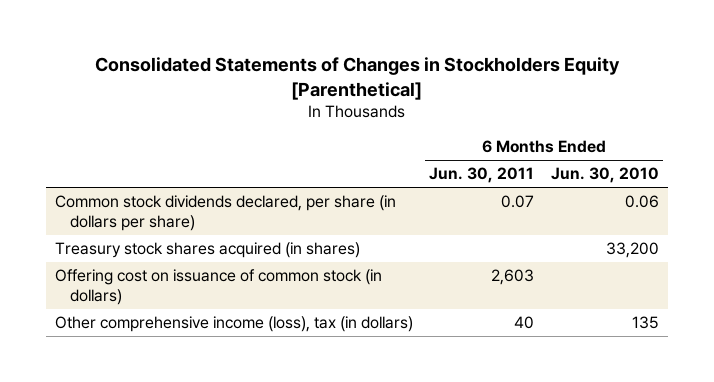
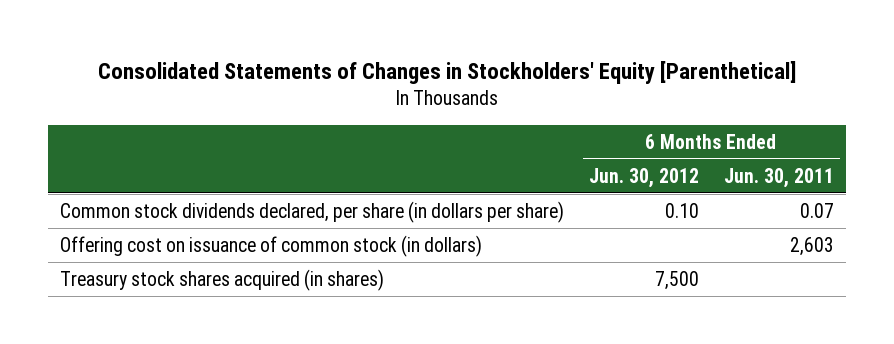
- Consolidated Statements of Changes in Stockholders Equity [Parenthetical]
+ Consolidated Statements of Changes in Stockholders' Equity [Parenthetical]
- | 6 Months Ended Jun. 30, 2011 | 6 Months Ended Jun. 30, 2010
+ | 6 Months Ended Jun. 30, 2012 | 6 Months Ended Jun. 30, 2011
- Other comprehensive income (loss), tax (in dollars) | 40 | 135
moved down: Treasury stock shares acquired (in shares) | 7,500 |

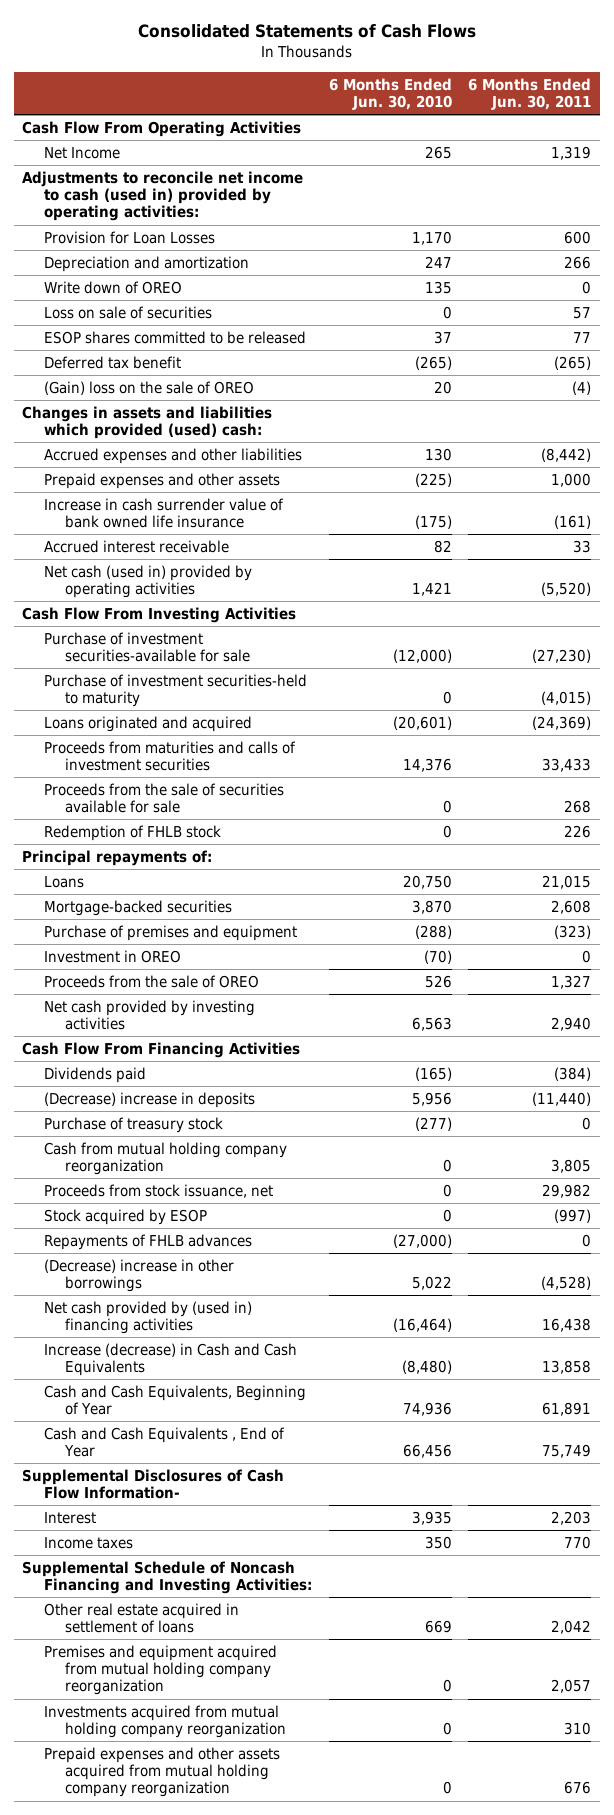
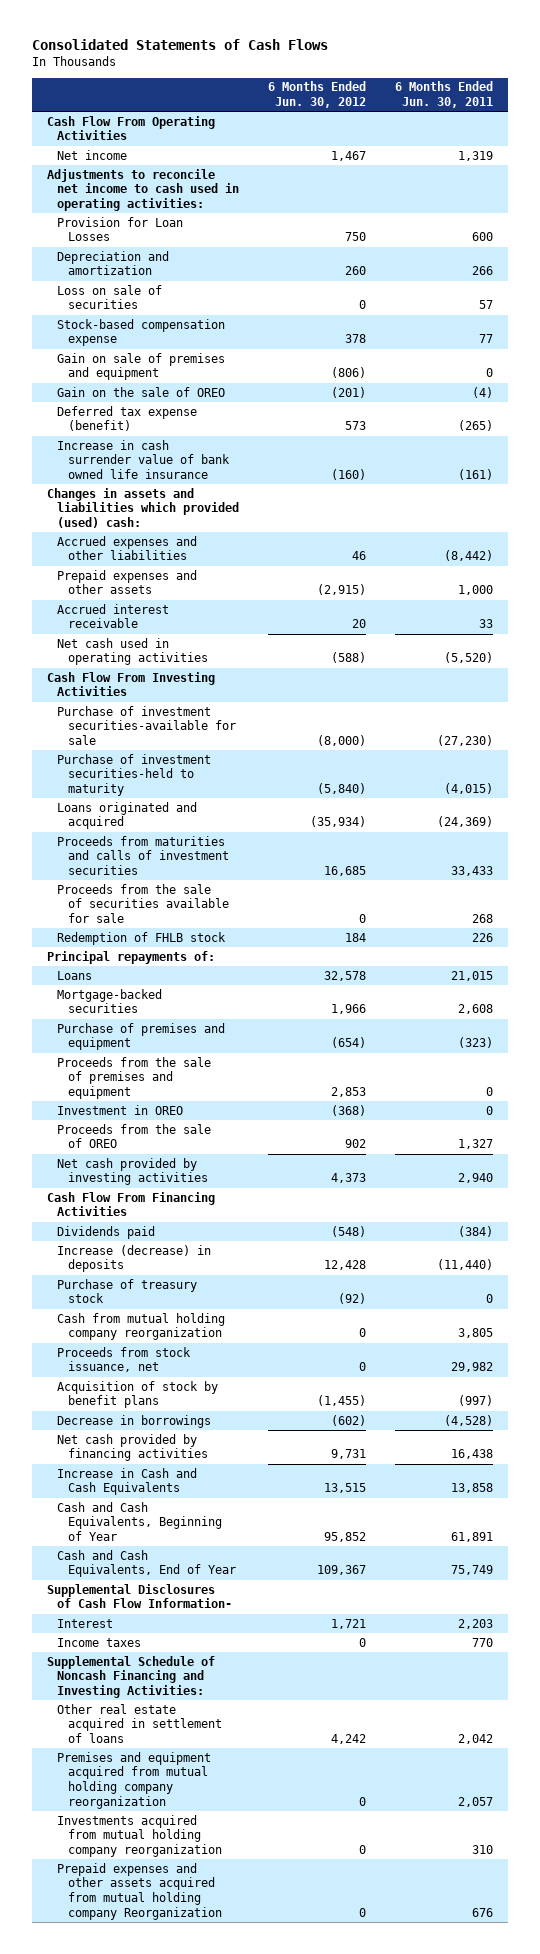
- | 6 Months Ended Jun. 30, 2010 | 6 Months Ended Jun. 30, 2011
+ | 6 Months Ended Jun. 30, 2012 | 6 Months Ended Jun. 30, 2011
- Net Income | 265 | 1,319
- Adjustments to reconcile net income to cash (used in) provided by operating activities:
+ Net income | 1,467 | 1,319
+ Adjustments to reconcile net income to cash used in operating activities:
- Write down of OREO | 135 | 0
- ESOP shares committed to be released | 37 | 77
- Deferred tax benefit | (265) | (265)
- (Gain) loss on the sale of OREO | 20 | (4)
+ Stock-based compensation expense | 378 | 77
+ Gain on sale of premises and equipment | (806) | 0
+ Gain on the sale of OREO | (201) | (4)
+ Deferred tax expense (benefit) | 573 | (265)
moved up: Increase in cash surrender value of bank owned life insurance | (160) | (161)
- Net cash (used in) provided by operating activities | 1,421 | (5,520)
+ Net cash used in operating activities | (588) | (5,520)
+ Proceeds from the sale of premises and equipment | 2,853 | 0
- (Decrease) increase in deposits | 5,956 | (11,440)
+ Increase (decrease) in deposits | 12,428 | (11,440)
- Stock acquired by ESOP | 0 | (997)
- Repayments of FHLB advances | (27,000) | 0
- (Decrease) increase in other borrowings | 5,022 | (4,528)
- Net cash provided by (used in) financing activities | (16,464) | 16,438
- Increase (decrease) in Cash and Cash Equivalents | (8,480) | 13,858
+ Acquisition of stock by benefit plans | (1,455) | (997)
+ Decrease in borrowings | (602) | (4,528)
+ Net cash provided by financing activities | 9,731 | 16,438
+ Increase in Cash and Cash Equivalents | 13,515 | 13,858
- Cash and Cash Equivalents , End of Year | 66,456 | 75,749
+ Cash and Cash Equivalents, End of Year | 109,367 | 75,749
- Prepaid expenses and other assets acquired from mutual holding company reorganization | 0 | 676
+ Prepaid expenses and other assets acquired from mutual holding company Reorganization | 0 | 676

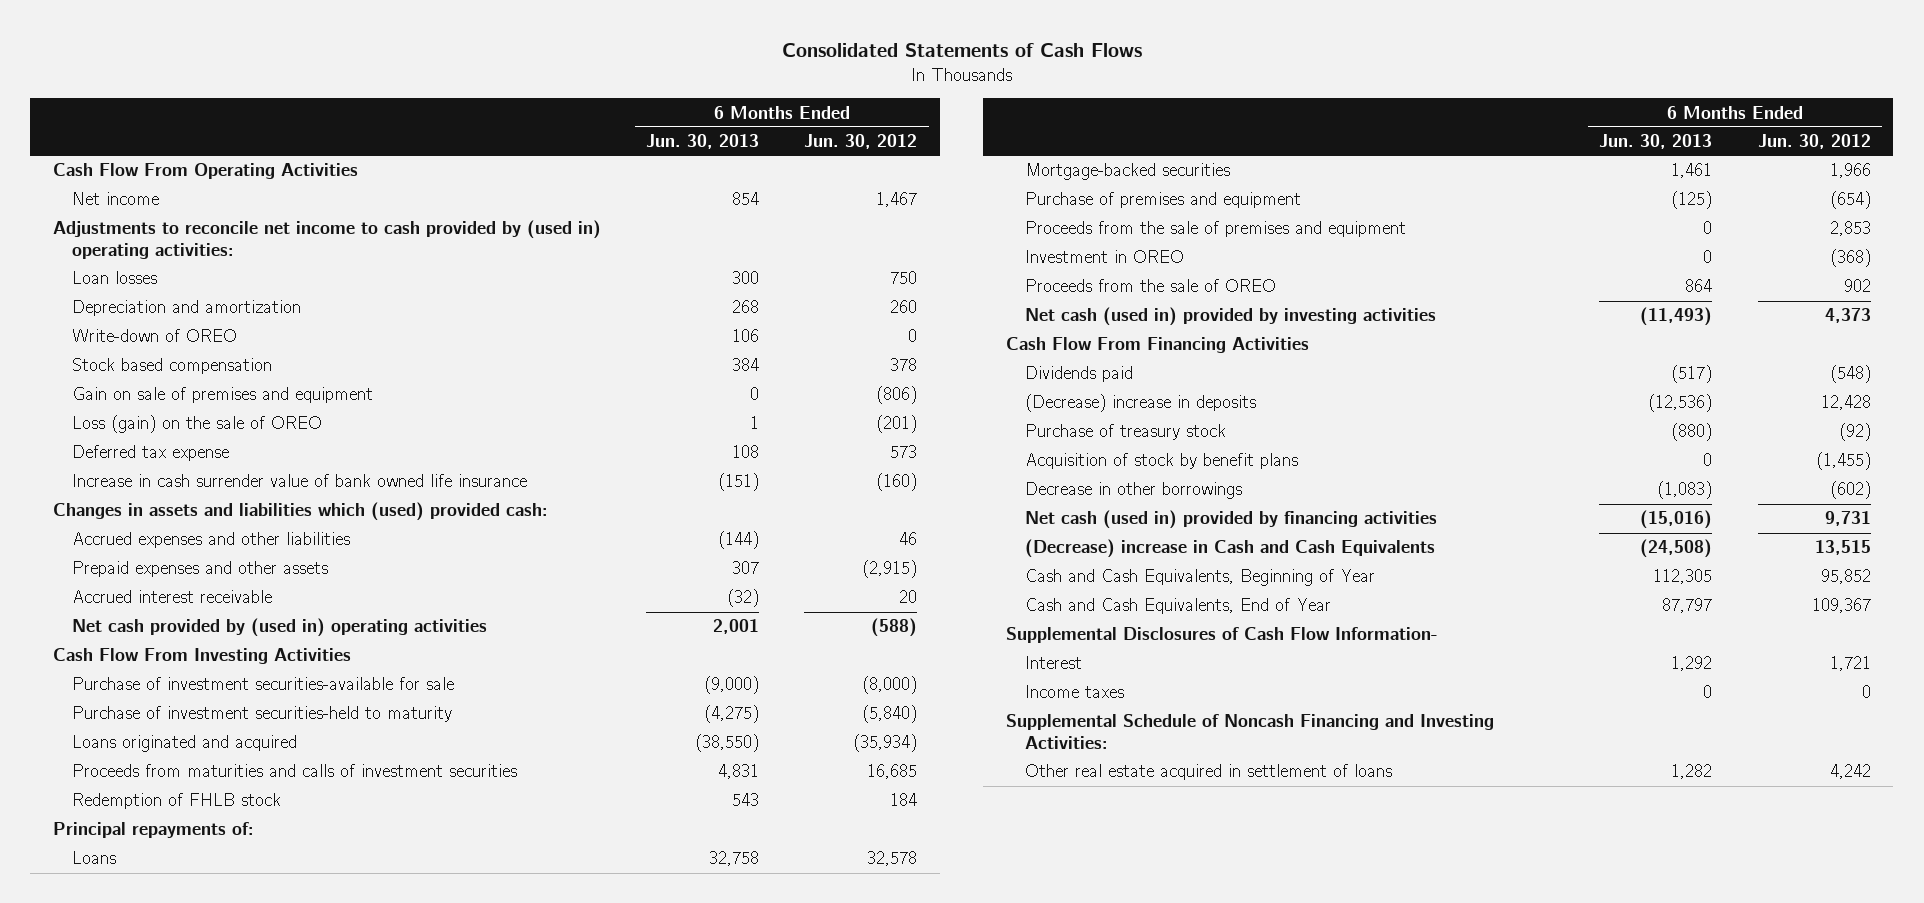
- | 6 Months Ended Jun. 30, 2012 | 6 Months Ended Jun. 30, 2011
+ | 6 Months Ended Jun. 30, 2013 | 6 Months Ended Jun. 30, 2012
- Adjustments to reconcile net income to cash used in operating activities:
- Provision for Loan Losses | 750 | 600
+ Adjustments to reconcile net income to cash provided by (used in) operating activities:
+ Loan losses | 300 | 750
- Loss on sale of securities | 0 | 57
- Stock-based compensation expense | 378 | 77
+ Write-down of OREO | 106 | 0
+ Stock based compensation | 384 | 378
- Gain on the sale of OREO | (201) | (4)
- Deferred tax expense (benefit) | 573 | (265)
+ Loss (gain) on the sale of OREO | 1 | (201)
+ Deferred tax expense | 108 | 573
- Changes in assets and liabilities which provided (used) cash:
+ Changes in assets and liabilities which (used) provided cash:
- Net cash used in operating activities | (588) | (5,520)
+ Net cash provided by (used in) operating activities | 2,001 | (588)
- Proceeds from the sale of securities available for sale | 0 | 268
- Net cash provided by investing activities | 4,373 | 2,940
+ Net cash (used in) provided by investing activities | (11,493) | 4,373
- Increase (decrease) in deposits | 12,428 | (11,440)
+ (Decrease) increase in deposits | (12,536) | 12,428
- Cash from mutual holding company reorganization | 0 | 3,805
- Proceeds from stock issuance, net | 0 | 29,982
- Decrease in borrowings | (602) | (4,528)
- Net cash provided by financing activities | 9,731 | 16,438
- Increase in Cash and Cash Equivalents | 13,515 | 13,858
+ Decrease in other borrowings | (1,083) | (602)
+ Net cash (used in) provided by financing activities | (15,016) | 9,731
+ (Decrease) increase in Cash and Cash Equivalents | (24,508) | 13,515
- Premises and equipment acquired from mutual holding company reorganization | 0 | 2,057
- Investments acquired from mutual holding company reorganization | 0 | 310
- Prepaid expenses and other assets acquired from mutual holding company Reorganization | 0 | 676

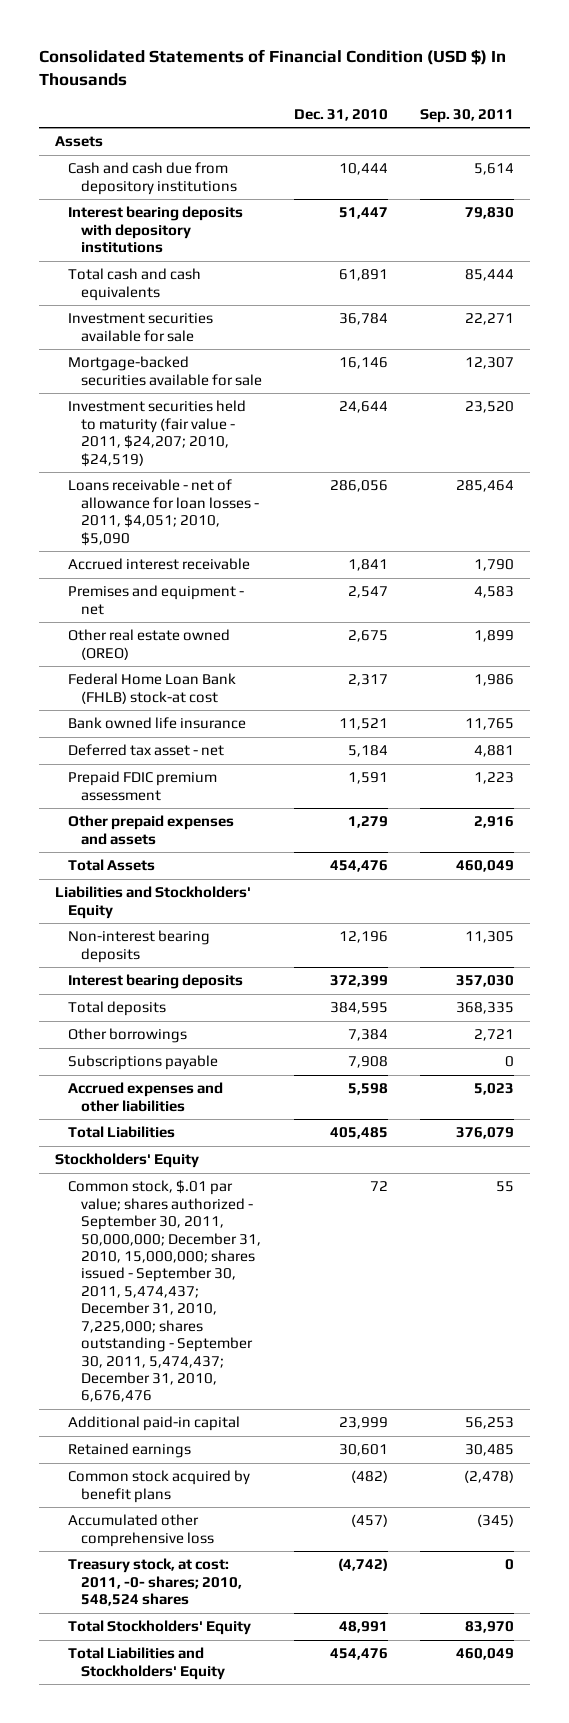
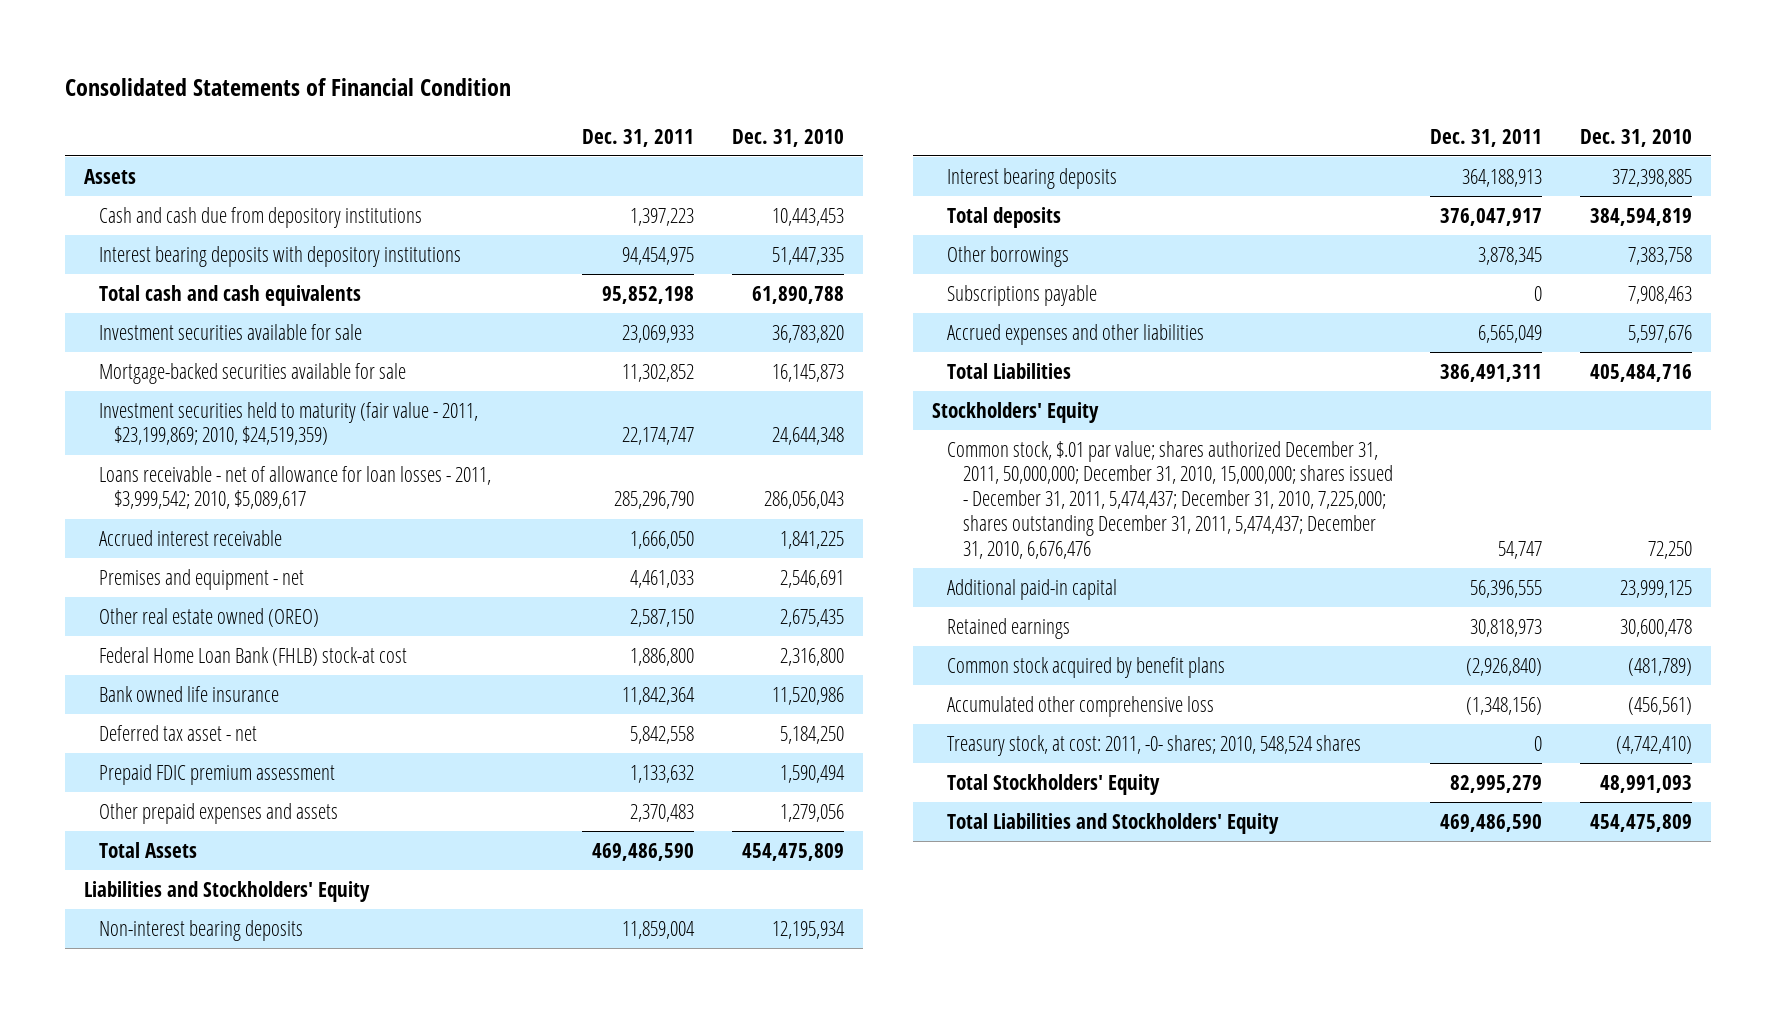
- Consolidated Statements of Financial Condition (USD $) In Thousands
+ Consolidated Statements of Financial Condition
- | Dec. 31, 2010 | Sep. 30, 2011
+ | Dec. 31, 2011 | Dec. 31, 2010
- Cash and cash due from depository institutions | 10,444 | 5,614
- Interest bearing deposits with depository institutions | 51,447 | 79,830
- Total cash and cash equivalents | 61,891 | 85,444
- Investment securities available for sale | 36,784 | 22,271
- Mortgage-backed securities available for sale | 16,146 | 12,307
- Investment securities held to maturity (fair value - 2011, $24,207; 2010, $24,519) | 24,644 | 23,520
- Loans receivable - net of allowance for loan losses - 2011, $4,051; 2010, $5,090 | 286,056 | 285,464
- Accrued interest receivable | 1,841 | 1,790
- Premises and equipment - net | 2,547 | 4,583
- Other real estate owned (OREO) | 2,675 | 1,899
- Federal Home Loan Bank (FHLB) stock-at cost | 2,317 | 1,986
- Bank owned life insurance | 11,521 | 11,765
- Deferred tax asset - net | 5,184 | 4,881
- Prepaid FDIC premium assessment | 1,591 | 1,223
- Other prepaid expenses and assets | 1,279 | 2,916
- Total Assets | 454,476 | 460,049
+ Cash and cash due from depository institutions | 1,397,223 | 10,443,453
+ Interest bearing deposits with depository institutions | 94,454,975 | 51,447,335
+ Total cash and cash equivalents | 95,852,198 | 61,890,788
+ Investment securities available for sale | 23,069,933 | 36,783,820
+ Mortgage-backed securities available for sale | 11,302,852 | 16,145,873
+ Investment securities held to maturity (fair value - 2011, $23,199,869; 2010, $24,519,359) | 22,174,747 | 24,644,348
+ Loans receivable - net of allowance for loan losses - 2011, $3,999,542; 2010, $5,089,617 | 285,296,790 | 286,056,043
+ Accrued interest receivable | 1,666,050 | 1,841,225
+ Premises and equipment - net | 4,461,033 | 2,546,691
+ Other real estate owned (OREO) | 2,587,150 | 2,675,435
+ Federal Home Loan Bank (FHLB) stock-at cost | 1,886,800 | 2,316,800
+ Bank owned life insurance | 11,842,364 | 11,520,986
+ Deferred tax asset - net | 5,842,558 | 5,184,250
+ Prepaid FDIC premium assessment | 1,133,632 | 1,590,494
+ Other prepaid expenses and assets | 2,370,483 | 1,279,056
+ Total Assets | 469,486,590 | 454,475,809
- Non-interest bearing deposits | 12,196 | 11,305
- Interest bearing deposits | 372,399 | 357,030
- Total deposits | 384,595 | 368,335
- Other borrowings | 7,384 | 2,721
- Subscriptions payable | 7,908 | 0
- Accrued expenses and other liabilities | 5,598 | 5,023
- Total Liabilities | 405,485 | 376,079
+ Non-interest bearing deposits | 11,859,004 | 12,195,934
+ Interest bearing deposits | 364,188,913 | 372,398,885
+ Total deposits | 376,047,917 | 384,594,819
+ Other borrowings | 3,878,345 | 7,383,758
+ Subscriptions payable | 0 | 7,908,463
+ Accrued expenses and other liabilities | 6,565,049 | 5,597,676
+ Total Liabilities | 386,491,311 | 405,484,716
- Common stock, $.01 par value; shares authorized - September 30, 2011, 50,000,000; December 31, 2010, 15,000,000; shares issued - September 30, 2011, 5,474,437; December 31, 2010, 7,225,000; shares outstanding - September 30, 2011, 5,474,437; December 31, 2010, 6,676,476 | 72 | 55
- Additional paid-in capital | 23,999 | 56,253
- Retained earnings | 30,601 | 30,485
- Common stock acquired by benefit plans | (482) | (2,478)
- Accumulated other comprehensive loss | (457) | (345)
- Treasury stock, at cost: 2011, -0- shares; 2010, 548,524 shares | (4,742) | 0
- Total Stockholders' Equity | 48,991 | 83,970
- Total Liabilities and Stockholders' Equity | 454,476 | 460,049
+ Common stock, $.01 par value; shares authorized December 31, 2011, 50,000,000; December 31, 2010, 15,000,000; shares issued - December 31, 2011, 5,474,437; December 31, 2010, 7,225,000; shares outstanding December 31, 2011, 5,474,437; December 31, 2010, 6,676,476 | 54,747 | 72,250
+ Additional paid-in capital | 56,396,555 | 23,999,125
+ Retained earnings | 30,818,973 | 30,600,478
+ Common stock acquired by benefit plans | (2,926,840) | (481,789)
+ Accumulated other comprehensive loss | (1,348,156) | (456,561)
+ Treasury stock, at cost: 2011, -0- shares; 2010, 548,524 shares | 0 | (4,742,410)
+ Total Stockholders' Equity | 82,995,279 | 48,991,093
+ Total Liabilities and Stockholders' Equity | 469,486,590 | 454,475,809

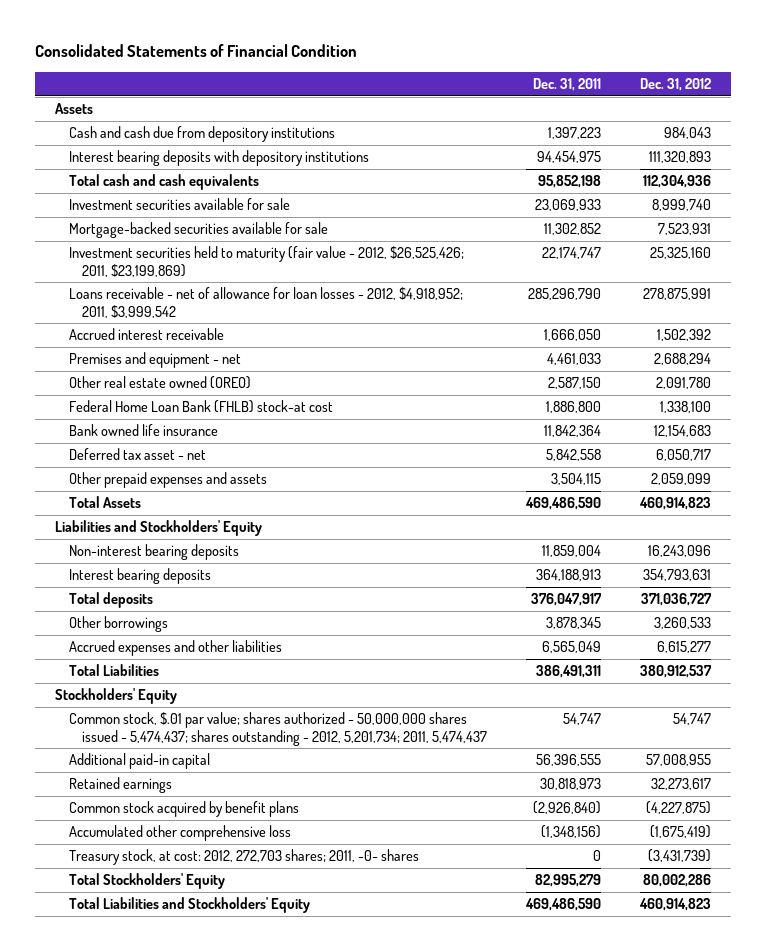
- | Dec. 31, 2011 | Dec. 31, 2010
+ | Dec. 31, 2011 | Dec. 31, 2012
- Investment securities held to maturity (fair value - 2011, $23,199,869; 2010, $24,519,359) | 22,174,747 | 24,644,348
- Loans receivable - net of allowance for loan losses - 2011, $3,999,542; 2010, $5,089,617 | 285,296,790 | 286,056,043
+ Investment securities held to maturity (fair value - 2012, $26,525,426; 2011, $23,199,869) | 22,174,747 | 25,325,160
+ Loans receivable - net of allowance for loan losses - 2012, $4,918,952; 2011, $3,999,542 | 285,296,790 | 278,875,991
- Prepaid FDIC premium assessment | 1,133,632 | 1,590,494
- Other prepaid expenses and assets | 2,370,483 | 1,279,056
+ Other prepaid expenses and assets | 3,504,115 | 2,059,099
- Subscriptions payable | 0 | 7,908,463
- Common stock, $.01 par value; shares authorized December 31, 2011, 50,000,000; December 31, 2010, 15,000,000; shares issued - December 31, 2011, 5,474,437; December 31, 2010, 7,225,000; shares outstanding December 31, 2011, 5,474,437; December 31, 2010, 6,676,476 | 54,747 | 72,250
+ Common stock, $.01 par value; shares authorized - 50,000,000 shares issued - 5,474,437; shares outstanding - 2012, 5,201,734; 2011, 5,474,437 | 54,747 | 54,747
- Treasury stock, at cost: 2011, -0- shares; 2010, 548,524 shares | 0 | (4,742,410)
+ Treasury stock, at cost: 2012, 272,703 shares; 2011, -0- shares | 0 | (3,431,739)

